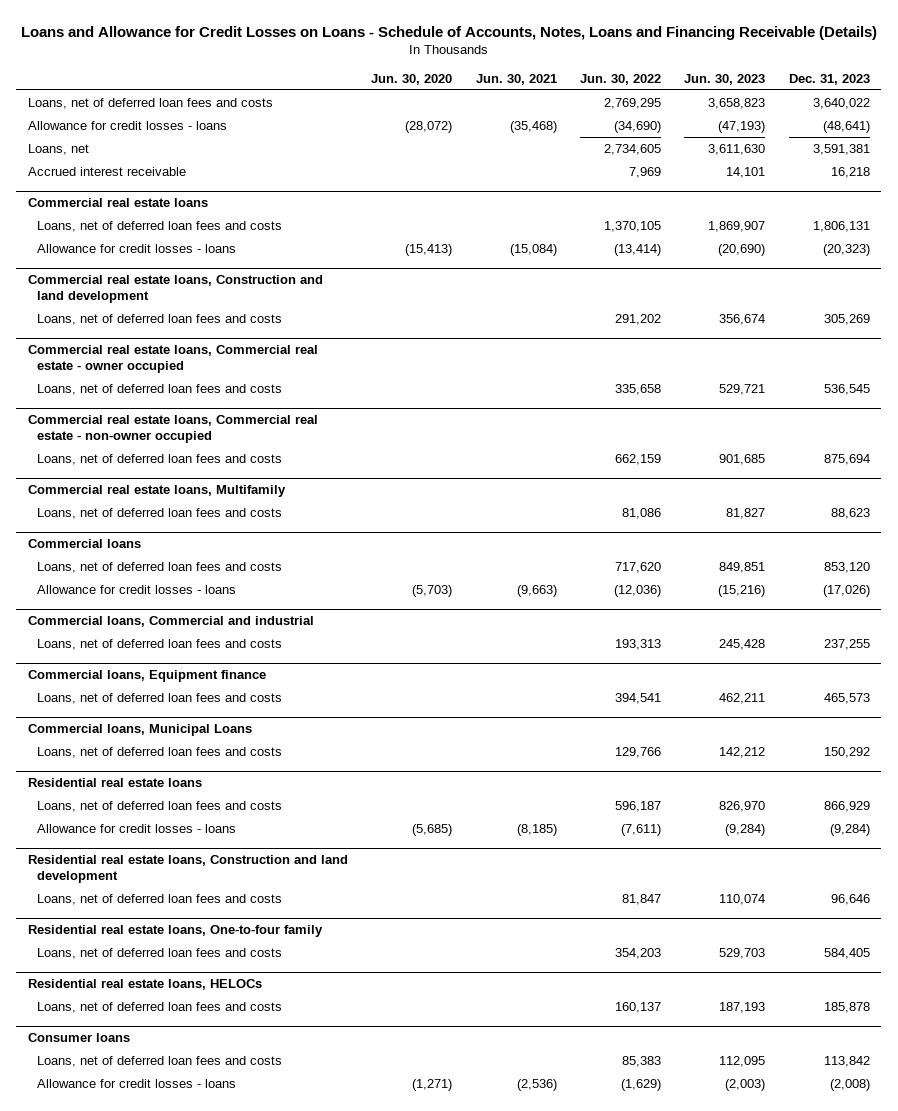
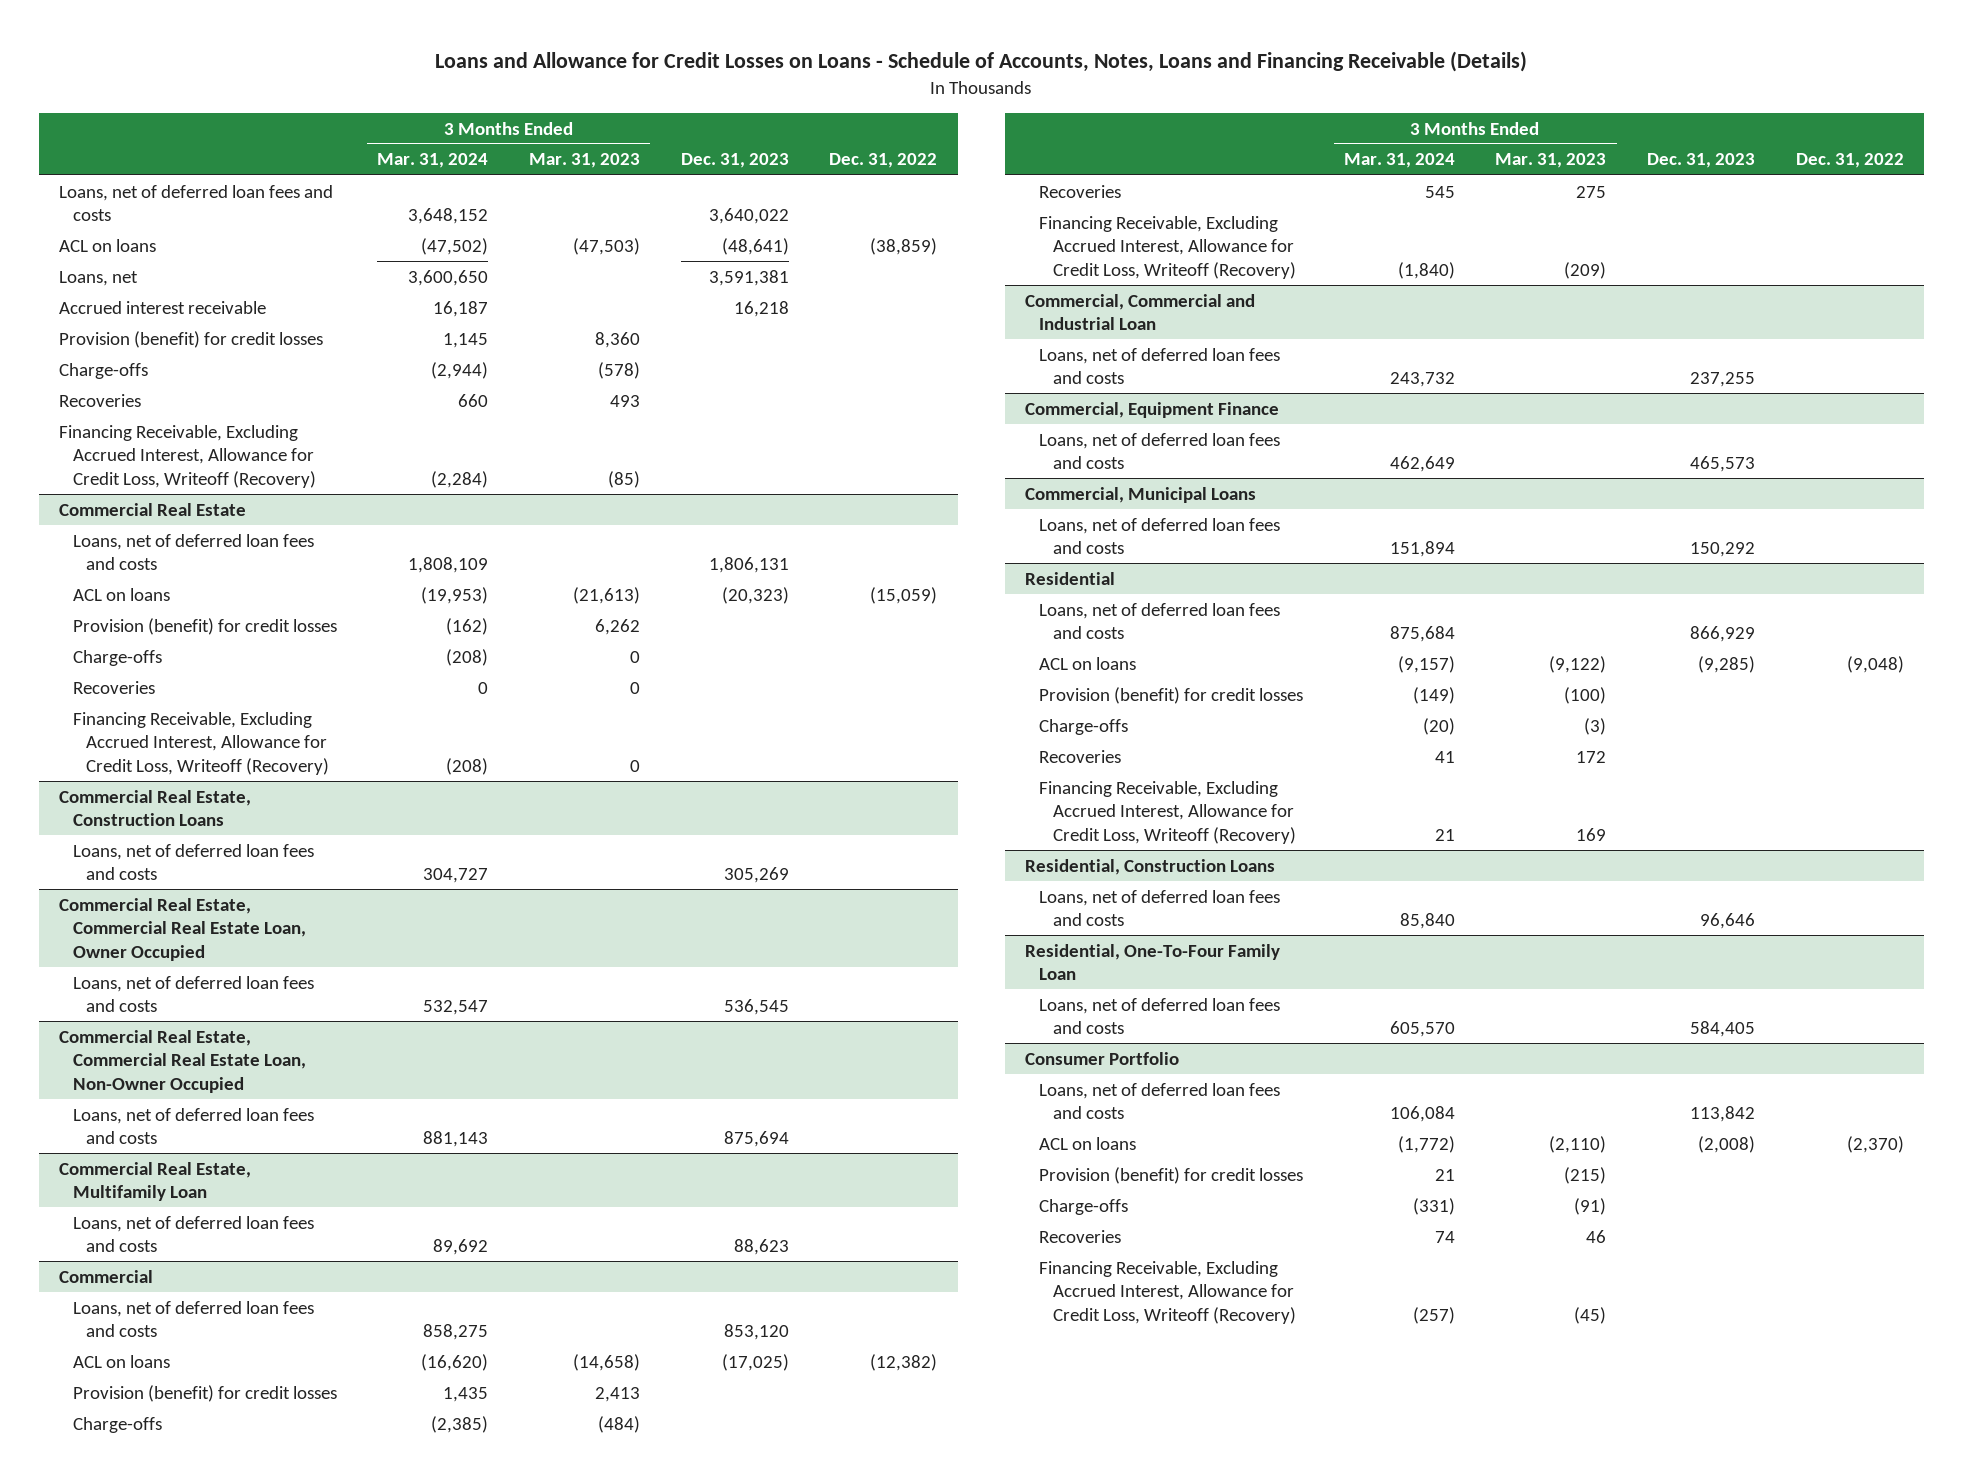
- | Jun. 30, 2020 | Jun. 30, 2021 | Jun. 30, 2022 | Jun. 30, 2023 | Dec. 31, 2023
+ | 3 Months Ended Mar. 31, 2024 | 3 Months Ended Mar. 31, 2023 | Dec. 31, 2023 | Dec. 31, 2022
- Allowance for credit losses - loans | (28,072) | (35,468) | (34,690) | (47,193) | (48,641)
+ ACL on loans | (47,502) | (47,503) | (48,641) | (38,859)
- Commercial real estate loans
+ Provision (benefit) for credit losses | 1,145 | 8,360 | |
+ Charge-offs | (2,944) | (578) | |
+ Recoveries | 660 | 493 | |
+ Financing Receivable, Excluding Accrued Interest, Allowance for Credit Loss, Writeoff (Recovery) | (2,284) | (85) | |
+ Commercial Real Estate
- Allowance for credit losses - loans | (15,413) | (15,084) | (13,414) | (20,690) | (20,323)
- Commercial real estate loans, Construction and land development
+ ACL on loans | (19,953) | (21,613) | (20,323) | (15,059)
+ Provision (benefit) for credit losses | (162) | 6,262 | |
+ Charge-offs | (208) | 0 | |
+ Recoveries | 0 | 0 | |
+ Financing Receivable, Excluding Accrued Interest, Allowance for Credit Loss, Writeoff (Recovery) | (208) | 0 | |
+ Commercial Real Estate, Construction Loans
- Commercial real estate loans, Commercial real estate - owner occupied
+ Commercial Real Estate, Commercial Real Estate Loan, Owner Occupied
- Commercial real estate loans, Commercial real estate - non-owner occupied
+ Commercial Real Estate, Commercial Real Estate Loan, Non-Owner Occupied
- Commercial real estate loans, Multifamily
+ Commercial Real Estate, Multifamily Loan
- Commercial loans
+ Commercial
- Allowance for credit losses - loans | (5,703) | (9,663) | (12,036) | (15,216) | (17,026)
- Commercial loans, Commercial and industrial
+ ACL on loans | (16,620) | (14,658) | (17,025) | (12,382)
+ Provision (benefit) for credit losses | 1,435 | 2,413 | |
+ Charge-offs | (2,385) | (484) | |
+ Recoveries | 545 | 275 | |
+ Financing Receivable, Excluding Accrued Interest, Allowance for Credit Loss, Writeoff (Recovery) | (1,840) | (209) | |
+ Commercial, Commercial and Industrial Loan
- Commercial loans, Equipment finance
+ Commercial, Equipment Finance
- Commercial loans, Municipal Loans
+ Commercial, Municipal Loans
- Residential real estate loans
+ Residential
- Allowance for credit losses - loans | (5,685) | (8,185) | (7,611) | (9,284) | (9,284)
- Residential real estate loans, Construction and land development
+ ACL on loans | (9,157) | (9,122) | (9,285) | (9,048)
+ Provision (benefit) for credit losses | (149) | (100) | |
+ Charge-offs | (20) | (3) | |
+ Recoveries | 41 | 172 | |
+ Financing Receivable, Excluding Accrued Interest, Allowance for Credit Loss, Writeoff (Recovery) | 21 | 169 | |
+ Residential, Construction Loans
- Residential real estate loans, One-to-four family
+ Residential, One-To-Four Family Loan
- Residential real estate loans, HELOCs
- Loans, net of deferred loan fees and costs | | | 160,137 | 187,193 | 185,878
- Consumer loans
+ Consumer Portfolio
- Allowance for credit losses - loans | (1,271) | (2,536) | (1,629) | (2,003) | (2,008)
+ ACL on loans | (1,772) | (2,110) | (2,008) | (2,370)
+ Provision (benefit) for credit losses | 21 | (215) | |
+ Charge-offs | (331) | (91) | |
+ Recoveries | 74 | 46 | |
+ Financing Receivable, Excluding Accrued Interest, Allowance for Credit Loss, Writeoff (Recovery) | (257) | (45) | |

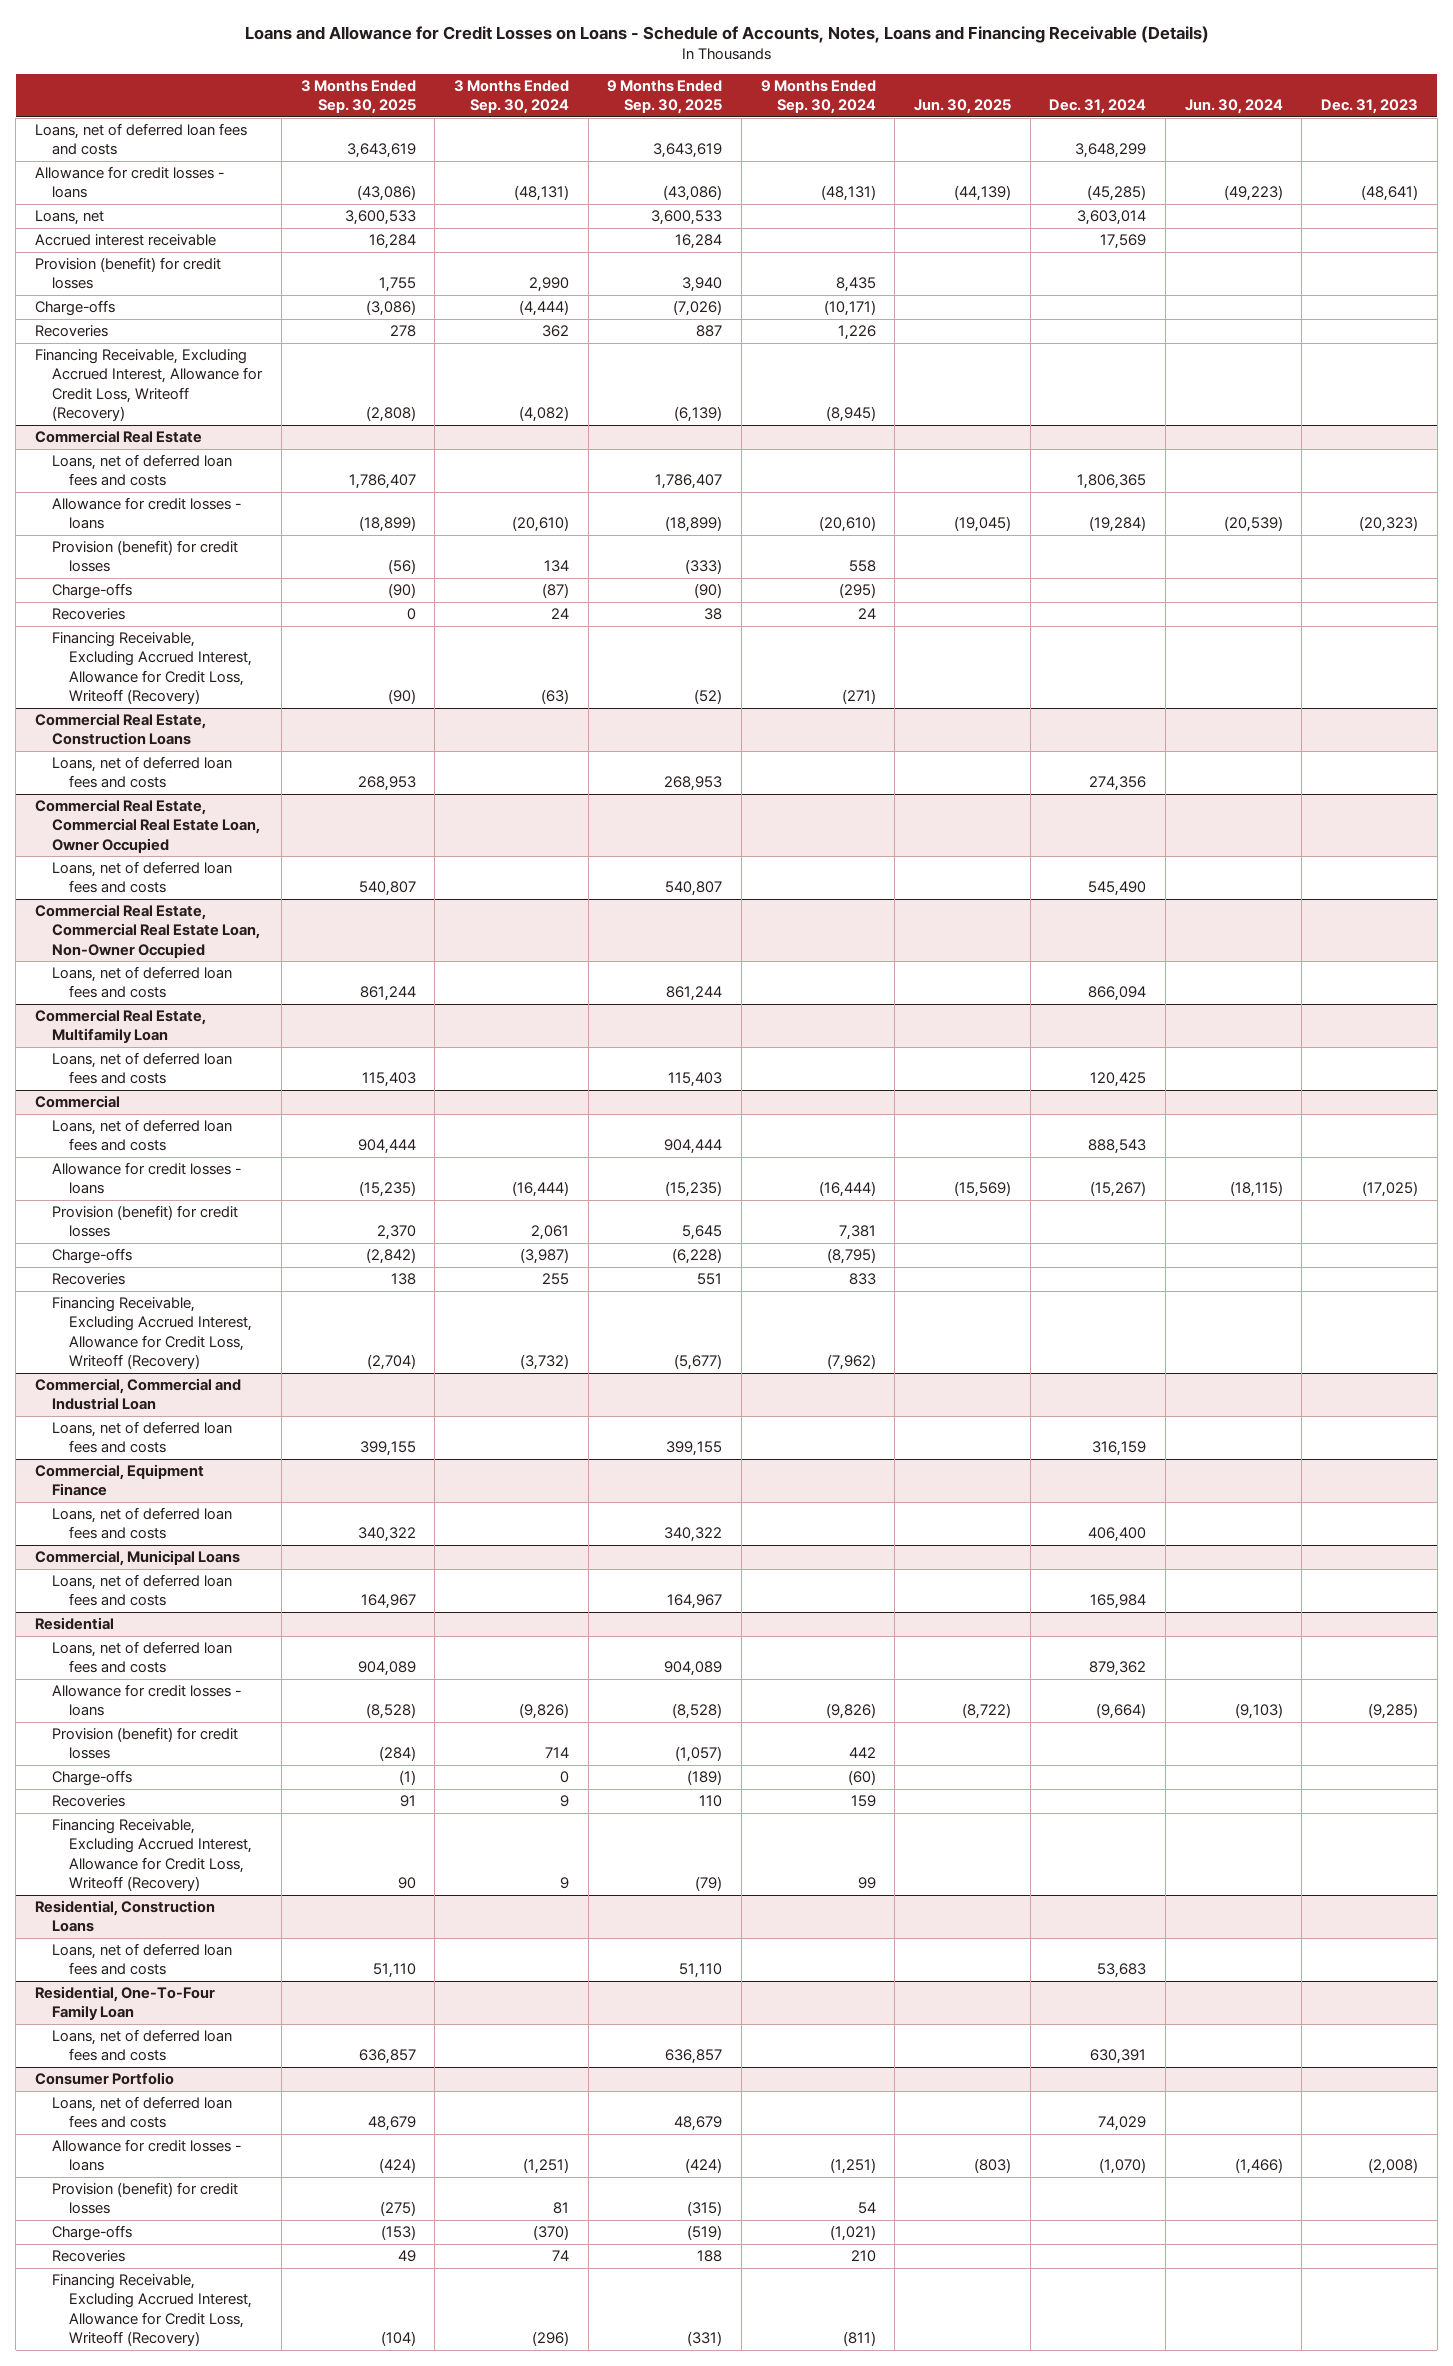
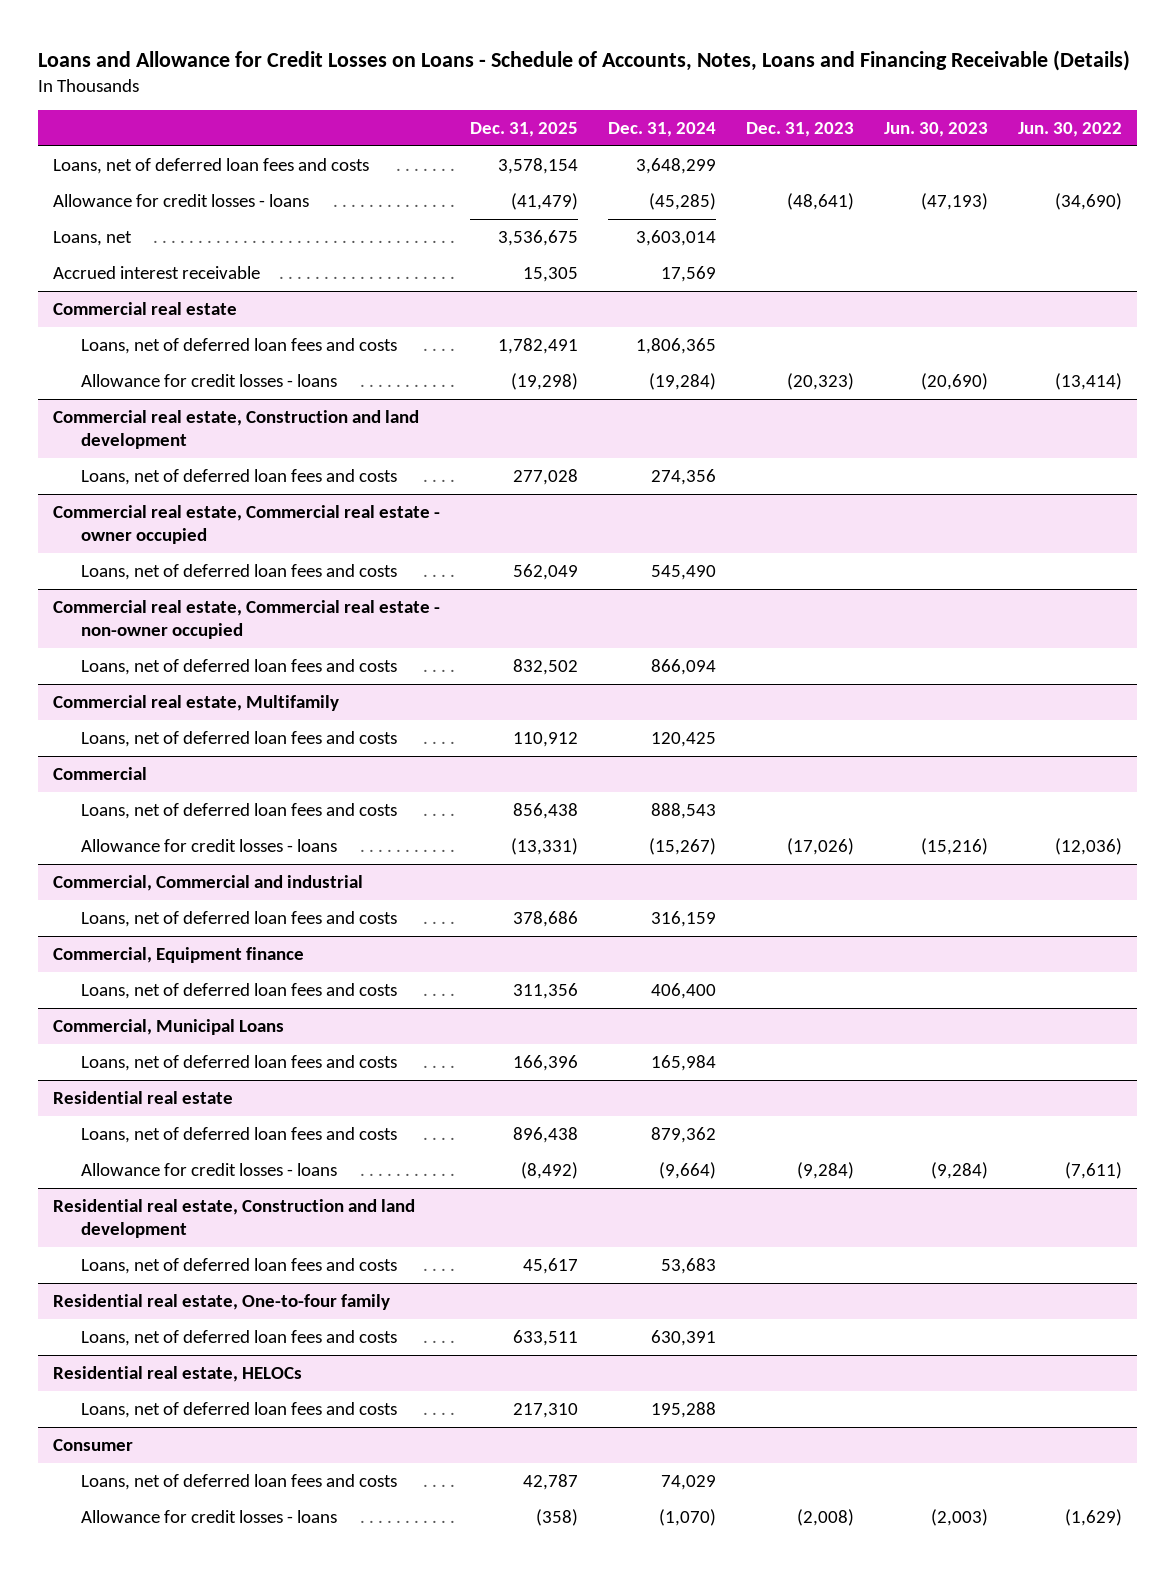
- | 3 Months Ended Sep. 30, 2025 | 3 Months Ended Sep. 30, 2024 | 9 Months Ended Sep. 30, 2025 | 9 Months Ended Sep. 30, 2024 | Jun. 30, 2025 | Dec. 31, 2024 | Jun. 30, 2024 | Dec. 31, 2023
+ | Dec. 31, 2025 | Dec. 31, 2024 | Dec. 31, 2023 | Jun. 30, 2023 | Jun. 30, 2022
- Provision (benefit) for credit losses | 1,755 | 2,990 | 3,940 | 8,435 | | | |
- Charge-offs | (3,086) | (4,444) | (7,026) | (10,171) | | | |
- Recoveries | 278 | 362 | 887 | 1,226 | | | |
- Financing Receivable, Excluding Accrued Interest, Allowance for Credit Loss, Writeoff (Recovery) | (2,808) | (4,082) | (6,139) | (8,945) | | | |
- Commercial Real Estate
+ Commercial real estate
- Provision (benefit) for credit losses | (56) | 134 | (333) | 558 | | | |
- Charge-offs | (90) | (87) | (90) | (295) | | | |
- Recoveries | 0 | 24 | 38 | 24 | | | |
- Financing Receivable, Excluding Accrued Interest, Allowance for Credit Loss, Writeoff (Recovery) | (90) | (63) | (52) | (271) | | | |
- Commercial Real Estate, Construction Loans
+ Commercial real estate, Construction and land development
- Commercial Real Estate, Commercial Real Estate Loan, Owner Occupied
+ Commercial real estate, Commercial real estate - owner occupied
- Commercial Real Estate, Commercial Real Estate Loan, Non-Owner Occupied
+ Commercial real estate, Commercial real estate - non-owner occupied
- Commercial Real Estate, Multifamily Loan
+ Commercial real estate, Multifamily
@ Commercial
- Allowance for credit losses - loans | (15,235) | (16,444) | (15,235) | (16,444) | (15,569) | (15,267) | (18,115) | (17,025)
- Provision (benefit) for credit losses | 2,370 | 2,061 | 5,645 | 7,381 | | | |
- Charge-offs | (2,842) | (3,987) | (6,228) | (8,795) | | | |
- Recoveries | 138 | 255 | 551 | 833 | | | |
- Financing Receivable, Excluding Accrued Interest, Allowance for Credit Loss, Writeoff (Recovery) | (2,704) | (3,732) | (5,677) | (7,962) | | | |
- Commercial, Commercial and Industrial Loan
@ Commercial
+ Allowance for credit losses - loans | (13,331) | (15,267) | (17,026) | (15,216) | (12,036)
+ Commercial, Commercial and industrial
- Commercial, Equipment Finance
+ Commercial, Equipment finance
- Residential
+ Residential real estate
- Allowance for credit losses - loans | (8,528) | (9,826) | (8,528) | (9,826) | (8,722) | (9,664) | (9,103) | (9,285)
- Provision (benefit) for credit losses | (284) | 714 | (1,057) | 442 | | | |
- Charge-offs | (1) | 0 | (189) | (60) | | | |
- Recoveries | 91 | 9 | 110 | 159 | | | |
- Financing Receivable, Excluding Accrued Interest, Allowance for Credit Loss, Writeoff (Recovery) | 90 | 9 | (79) | 99 | | | |
- Residential, Construction Loans
+ Allowance for credit losses - loans | (8,492) | (9,664) | (9,284) | (9,284) | (7,611)
+ Residential real estate, Construction and land development
- Residential, One-To-Four Family Loan
+ Residential real estate, One-to-four family
- Consumer Portfolio
+ Residential real estate, HELOCs
+ Loans, net of deferred loan fees and costs | 217,310 | 195,288 | | |
+ Consumer
- Provision (benefit) for credit losses | (275) | 81 | (315) | 54 | | | |
- Charge-offs | (153) | (370) | (519) | (1,021) | | | |
- Recoveries | 49 | 74 | 188 | 210 | | | |
- Financing Receivable, Excluding Accrued Interest, Allowance for Credit Loss, Writeoff (Recovery) | (104) | (296) | (331) | (811) | | | |

